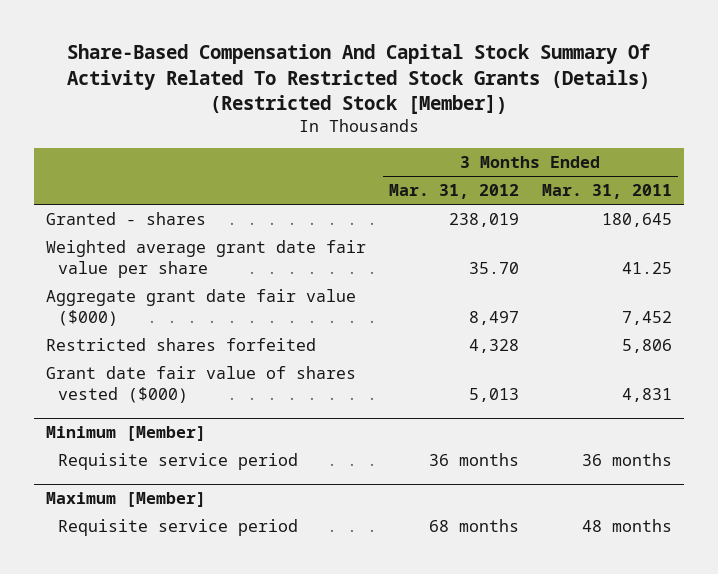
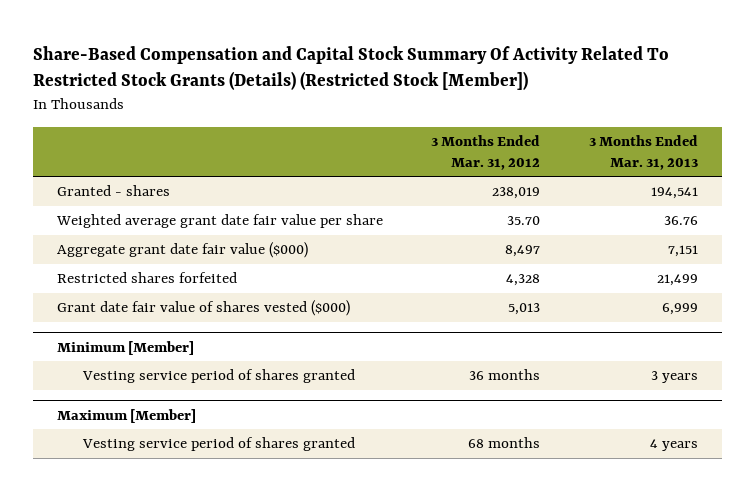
- Share-Based Compensation And Capital Stock Summary Of Activity Related To Restricted Stock Grants (Details) (Restricted Stock [Member])
+ Share-Based Compensation and Capital Stock Summary Of Activity Related To Restricted Stock Grants (Details) (Restricted Stock [Member])
- | 3 Months Ended Mar. 31, 2012 | 3 Months Ended Mar. 31, 2011
+ | 3 Months Ended Mar. 31, 2012 | 3 Months Ended Mar. 31, 2013
@ Minimum [Member]
- Requisite service period | 36 months | 36 months
+ Vesting service period of shares granted | 36 months | 3 years
@ Maximum [Member]
- Requisite service period | 68 months | 48 months
+ Vesting service period of shares granted | 68 months | 4 years

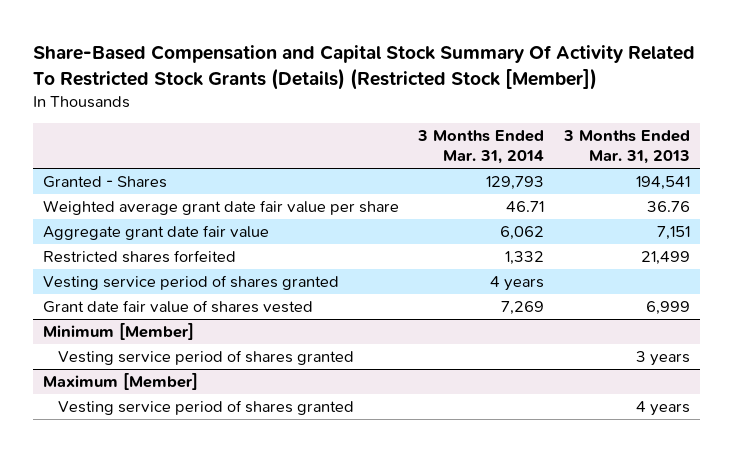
- | 3 Months Ended Mar. 31, 2012 | 3 Months Ended Mar. 31, 2013
+ | 3 Months Ended Mar. 31, 2014 | 3 Months Ended Mar. 31, 2013
- Granted - shares | 238,019 | 194,541
+ Granted - Shares | 129,793 | 194,541
- Aggregate grant date fair value ($000) | 8,497 | 7,151
+ Aggregate grant date fair value | 6,062 | 7,151
- Grant date fair value of shares vested ($000) | 5,013 | 6,999
+ Vesting service period of shares granted | 4 years |
+ Grant date fair value of shares vested | 7,269 | 6,999

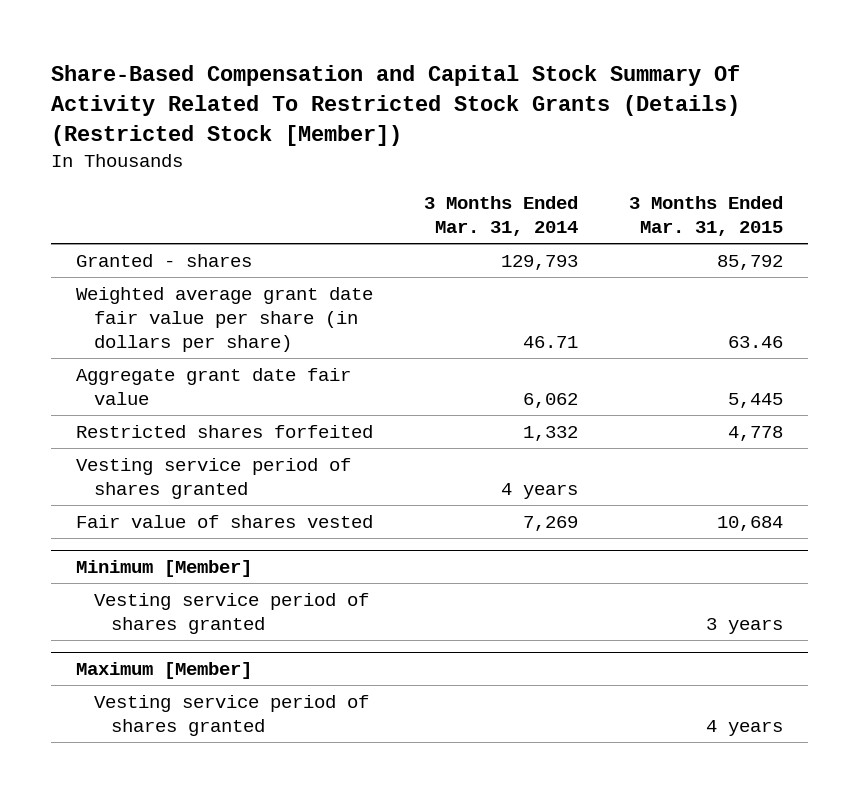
- | 3 Months Ended Mar. 31, 2014 | 3 Months Ended Mar. 31, 2013
+ | 3 Months Ended Mar. 31, 2014 | 3 Months Ended Mar. 31, 2015
- Granted - Shares | 129,793 | 194,541
- Weighted average grant date fair value per share | 46.71 | 36.76
+ Granted - shares | 129,793 | 85,792
+ Weighted average grant date fair value per share (in dollars per share) | 46.71 | 63.46
- Grant date fair value of shares vested | 7,269 | 6,999
+ Fair value of shares vested | 7,269 | 10,684

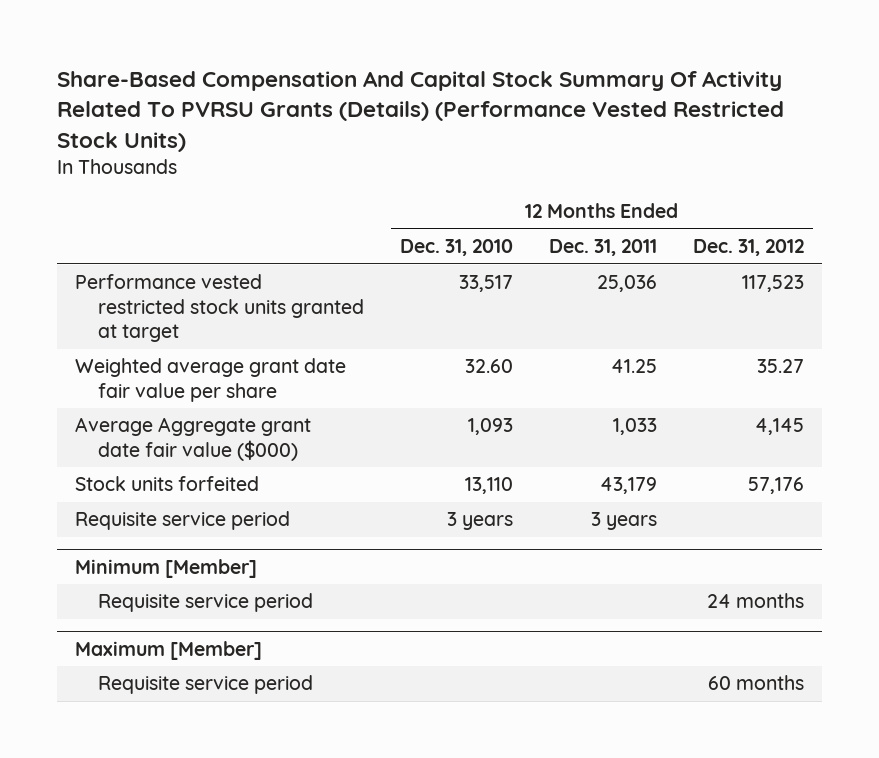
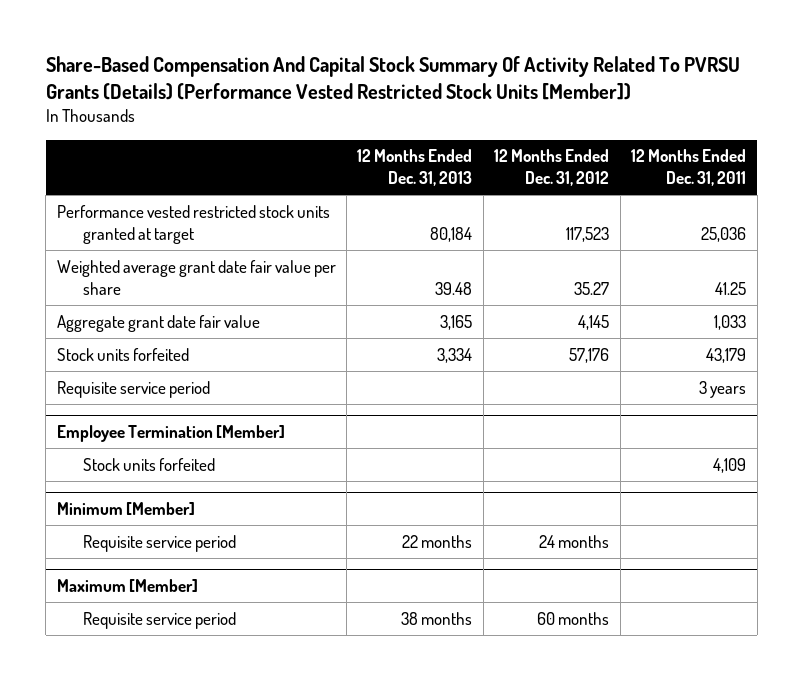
- Share-Based Compensation And Capital Stock Summary Of Activity Related To PVRSU Grants (Details) (Performance Vested Restricted Stock Units)
+ Share-Based Compensation And Capital Stock Summary Of Activity Related To PVRSU Grants (Details) (Performance Vested Restricted Stock Units [Member])
- | 12 Months Ended Dec. 31, 2010 | 12 Months Ended Dec. 31, 2011 | 12 Months Ended Dec. 31, 2012
+ | 12 Months Ended Dec. 31, 2013 | 12 Months Ended Dec. 31, 2012 | 12 Months Ended Dec. 31, 2011
- Average Aggregate grant date fair value ($000) | 1,093 | 1,033 | 4,145
+ Aggregate grant date fair value | 3,165 | 4,145 | 1,033
+ Employee Termination [Member]
+ Stock units forfeited | | | 4,109

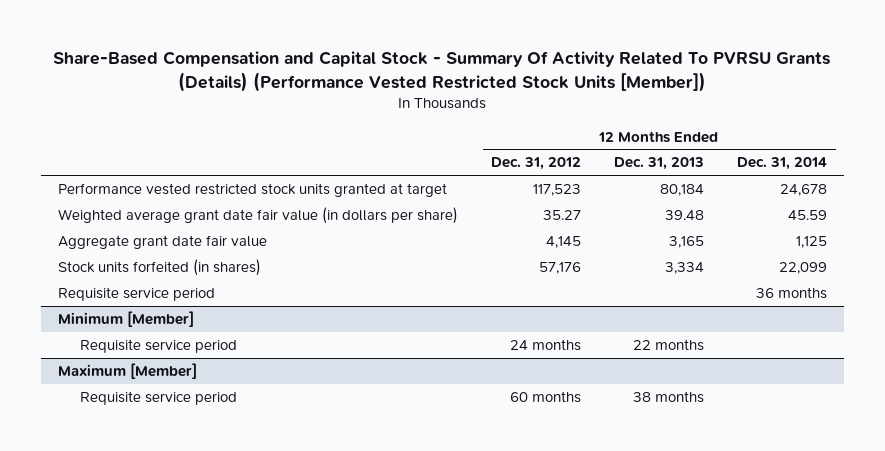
- Share-Based Compensation And Capital Stock Summary Of Activity Related To PVRSU Grants (Details) (Performance Vested Restricted Stock Units [Member])
+ Share-Based Compensation and Capital Stock - Summary Of Activity Related To PVRSU Grants (Details) (Performance Vested Restricted Stock Units [Member])
- | 12 Months Ended Dec. 31, 2013 | 12 Months Ended Dec. 31, 2012 | 12 Months Ended Dec. 31, 2011
+ | 12 Months Ended Dec. 31, 2012 | 12 Months Ended Dec. 31, 2013 | 12 Months Ended Dec. 31, 2014
- Weighted average grant date fair value per share | 39.48 | 35.27 | 41.25
+ Weighted average grant date fair value (in dollars per share) | 35.27 | 39.48 | 45.59
- Stock units forfeited | 3,334 | 57,176 | 43,179
+ Stock units forfeited (in shares) | 57,176 | 3,334 | 22,099
- Employee Termination [Member]
- Stock units forfeited | | | 4,109

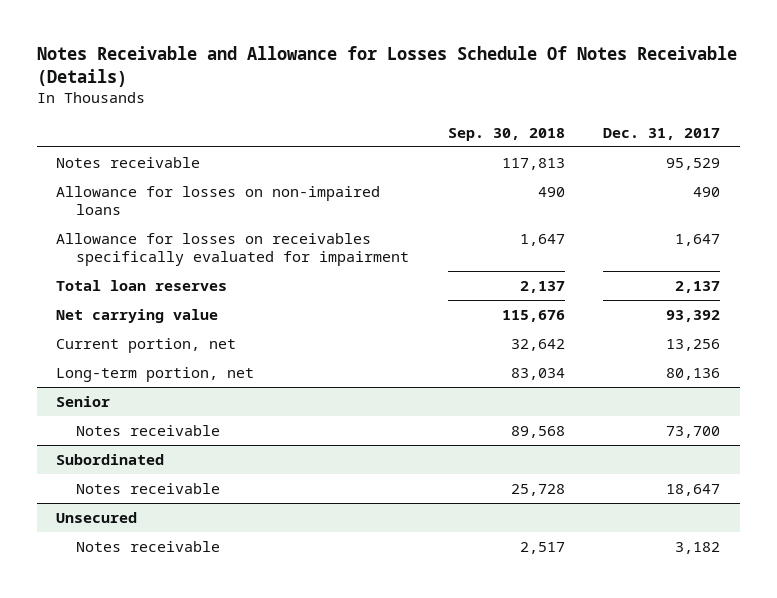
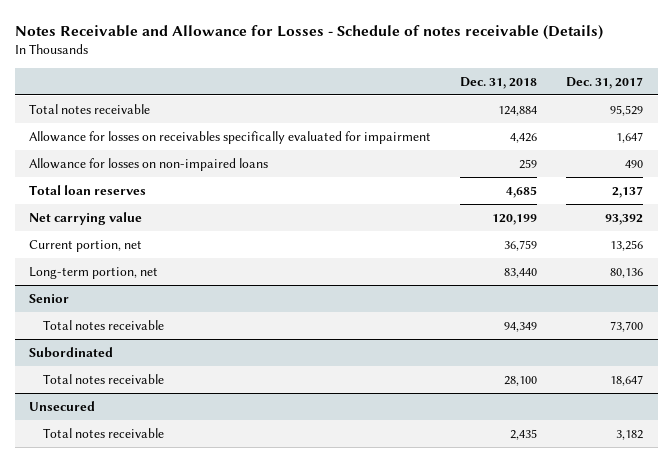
- Notes Receivable and Allowance for Losses Schedule Of Notes Receivable (Details)
+ Notes Receivable and Allowance for Losses - Schedule of notes receivable (Details)
- | Sep. 30, 2018 | Dec. 31, 2017
+ | Dec. 31, 2018 | Dec. 31, 2017
- Notes receivable | 117,813 | 95,529
+ Total notes receivable | 124,884 | 95,529
moved down: Allowance for losses on non-impaired loans | 259 | 490
@ Senior
- Notes receivable | 89,568 | 73,700
+ Total notes receivable | 94,349 | 73,700
@ Subordinated
- Notes receivable | 25,728 | 18,647
+ Total notes receivable | 28,100 | 18,647
@ Unsecured
- Notes receivable | 2,517 | 3,182
+ Total notes receivable | 2,435 | 3,182

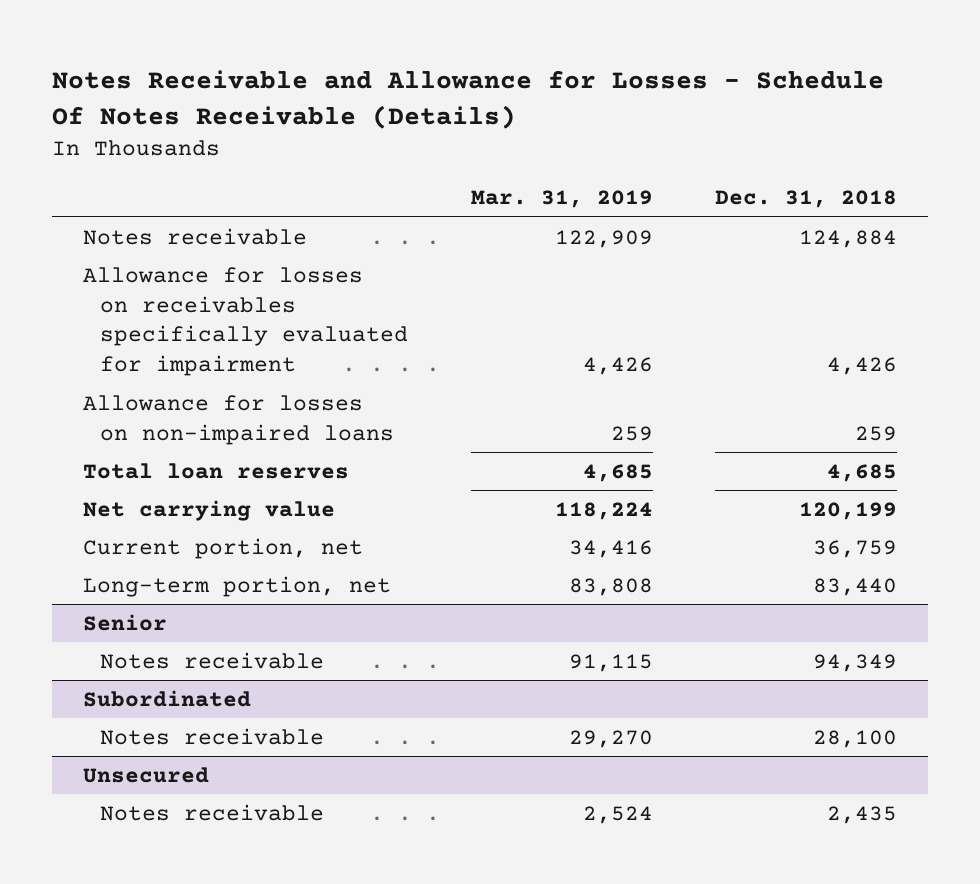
- Notes Receivable and Allowance for Losses - Schedule of notes receivable (Details)
+ Notes Receivable and Allowance for Losses - Schedule Of Notes Receivable (Details)
- | Dec. 31, 2018 | Dec. 31, 2017
+ | Mar. 31, 2019 | Dec. 31, 2018
- Total notes receivable | 124,884 | 95,529
+ Notes receivable | 122,909 | 124,884
@ Senior
- Total notes receivable | 94,349 | 73,700
+ Notes receivable | 91,115 | 94,349
@ Subordinated
- Total notes receivable | 28,100 | 18,647
+ Notes receivable | 29,270 | 28,100
@ Unsecured
- Total notes receivable | 2,435 | 3,182
+ Notes receivable | 2,524 | 2,435

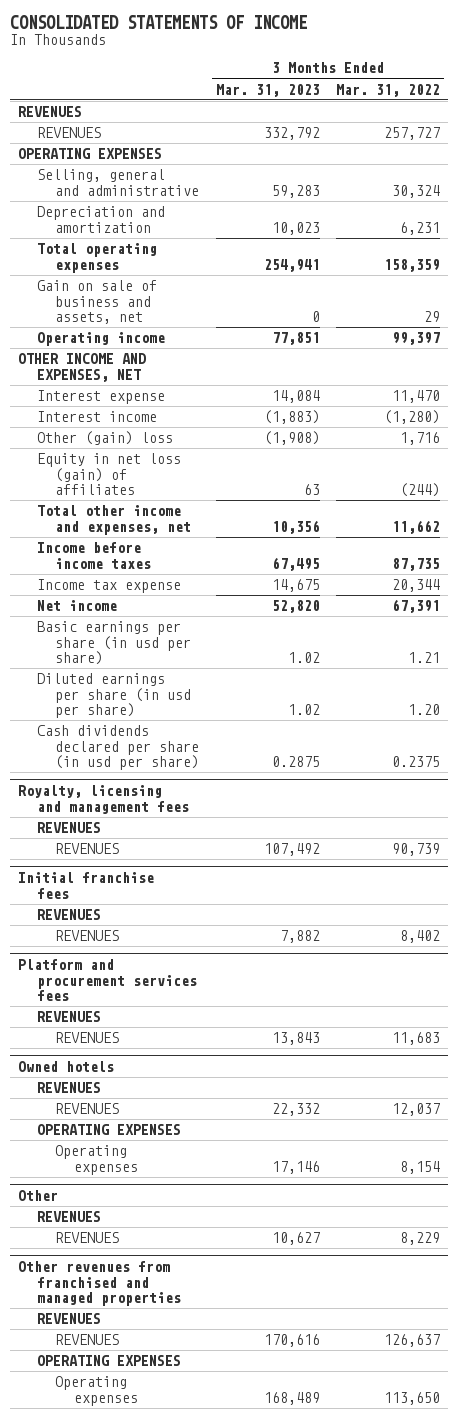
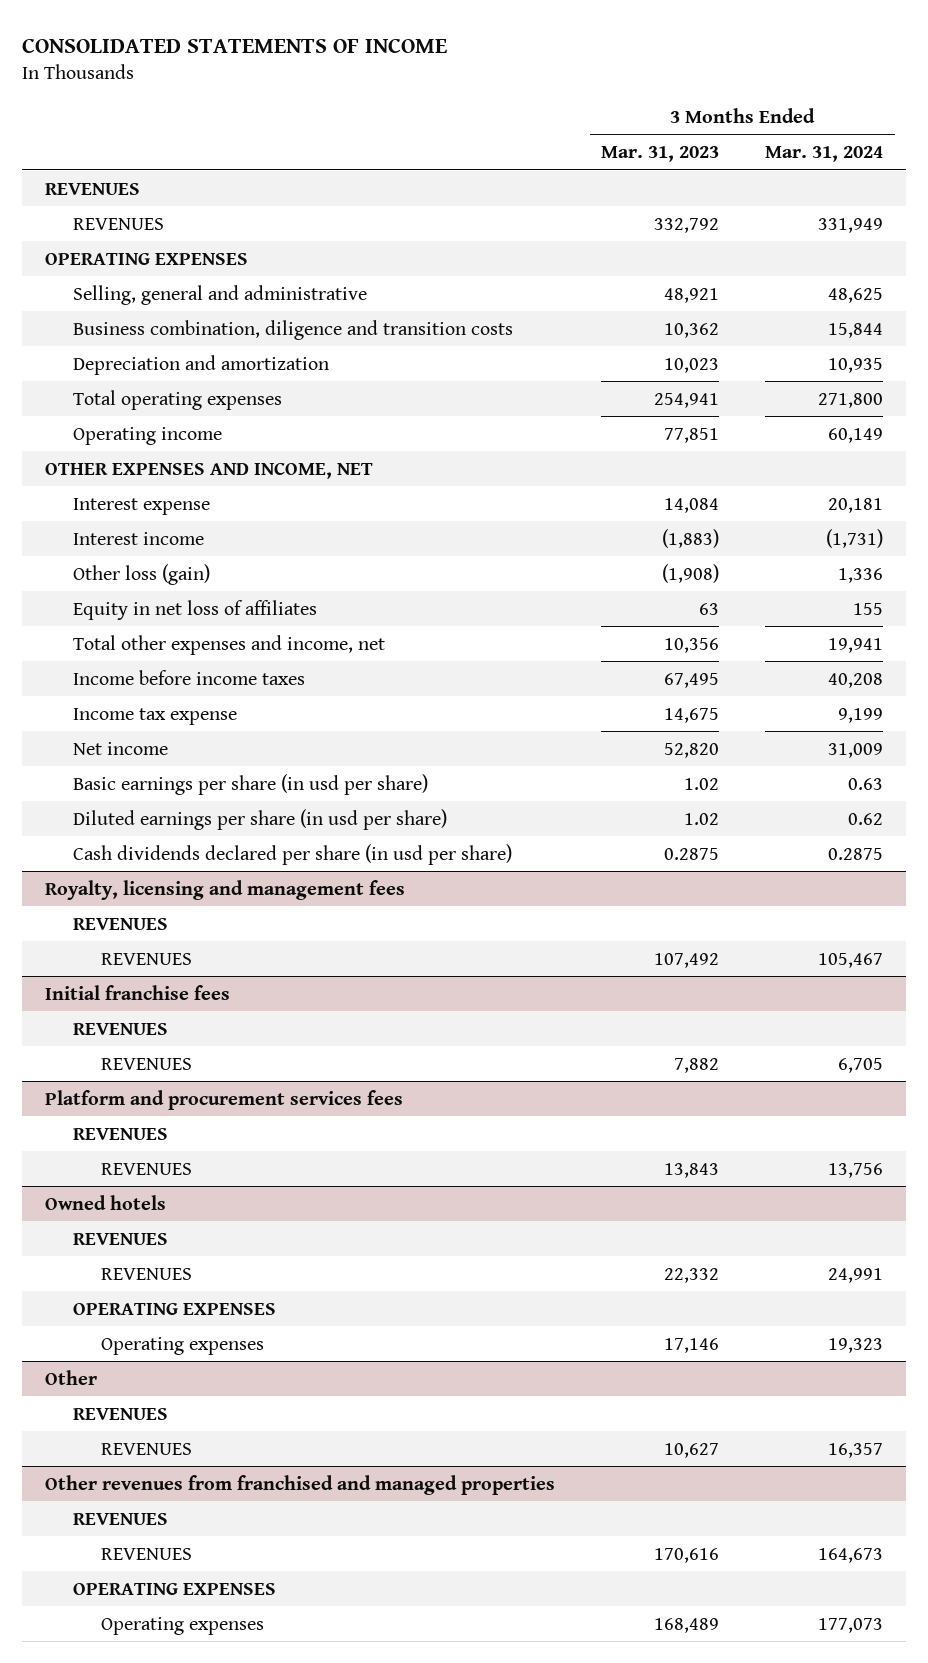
- | 3 Months Ended Mar. 31, 2023 | 3 Months Ended Mar. 31, 2022
+ | 3 Months Ended Mar. 31, 2023 | 3 Months Ended Mar. 31, 2024
- Selling, general and administrative | 59,283 | 30,324
+ Selling, general and administrative | 48,921 | 48,625
+ Business combination, diligence and transition costs | 10,362 | 15,844
- Gain on sale of business and assets, net | 0 | 29
- OTHER INCOME AND EXPENSES, NET
+ OTHER EXPENSES AND INCOME, NET
- Other (gain) loss | (1,908) | 1,716
- Equity in net loss (gain) of affiliates | 63 | (244)
- Total other income and expenses, net | 10,356 | 11,662
+ Other loss (gain) | (1,908) | 1,336
+ Equity in net loss of affiliates | 63 | 155
+ Total other expenses and income, net | 10,356 | 19,941

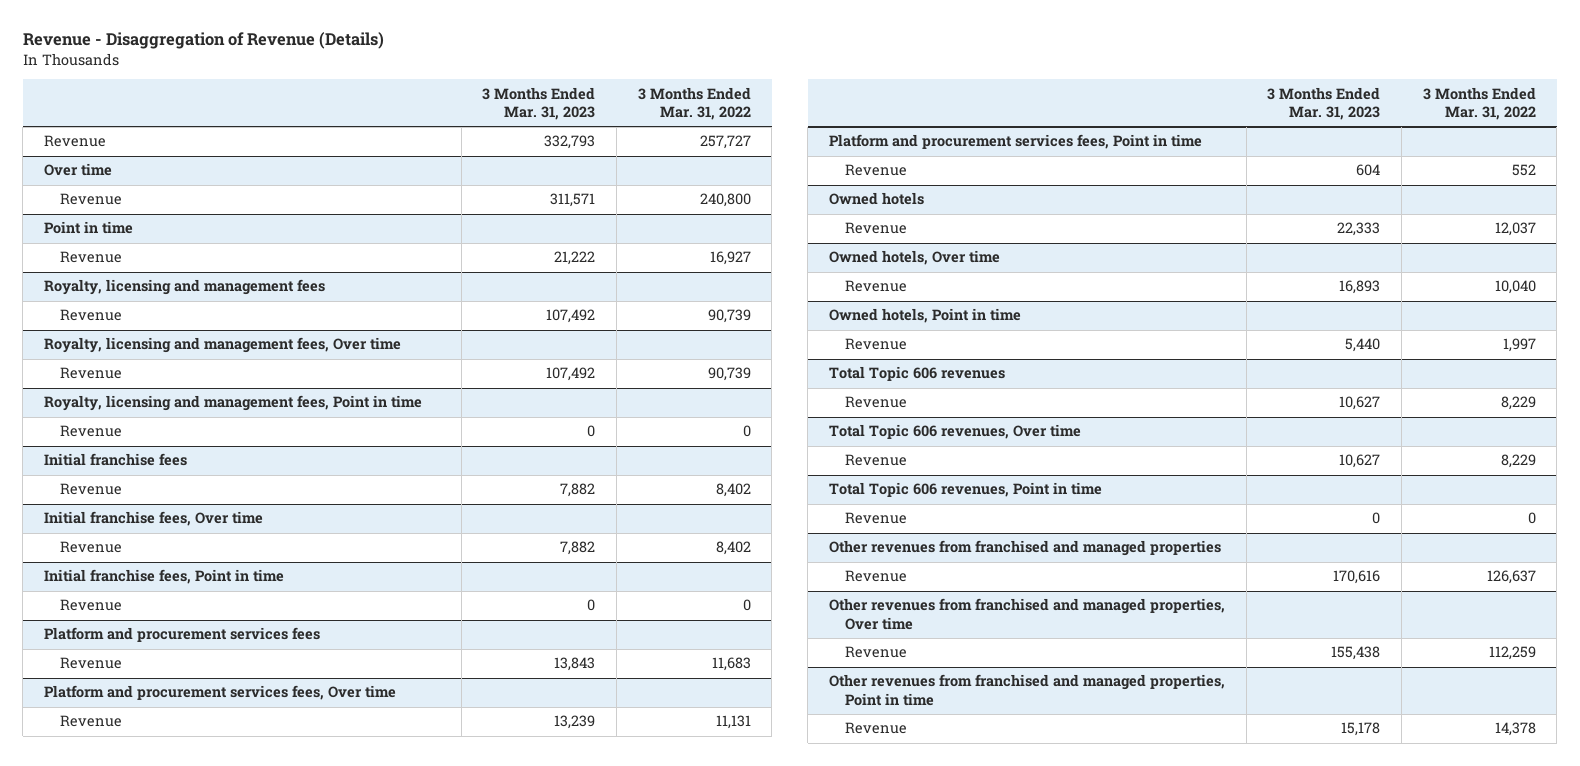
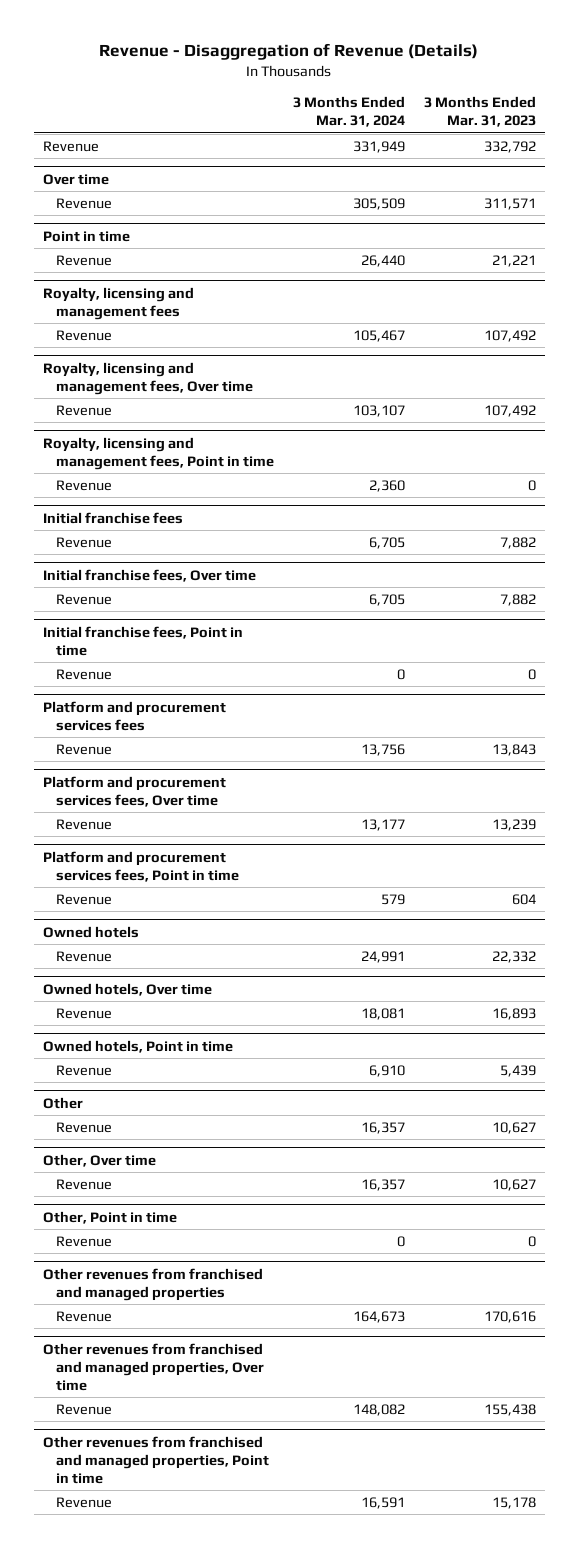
- | 3 Months Ended Mar. 31, 2023 | 3 Months Ended Mar. 31, 2022
+ | 3 Months Ended Mar. 31, 2024 | 3 Months Ended Mar. 31, 2023
- Revenue | 332,793 | 257,727
+ Revenue | 331,949 | 332,792
@ Point in time
- Revenue | 21,222 | 16,927
+ Revenue | 26,440 | 21,221
@ Owned hotels
- Revenue | 22,333 | 12,037
+ Revenue | 24,991 | 22,332
@ Owned hotels, Point in time
- Revenue | 5,440 | 1,997
- Total Topic 606 revenues
@ Owned hotels, Point in time
+ Revenue | 6,910 | 5,439
+ Other
- Total Topic 606 revenues, Over time
+ Other, Over time
- Total Topic 606 revenues, Point in time
+ Other, Point in time

